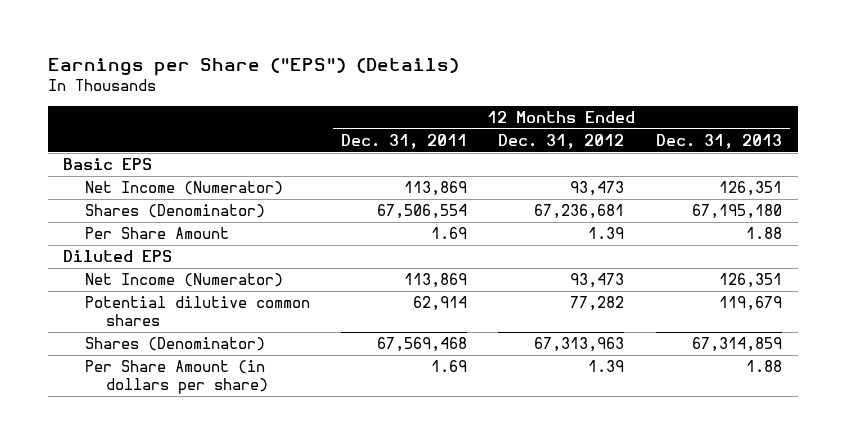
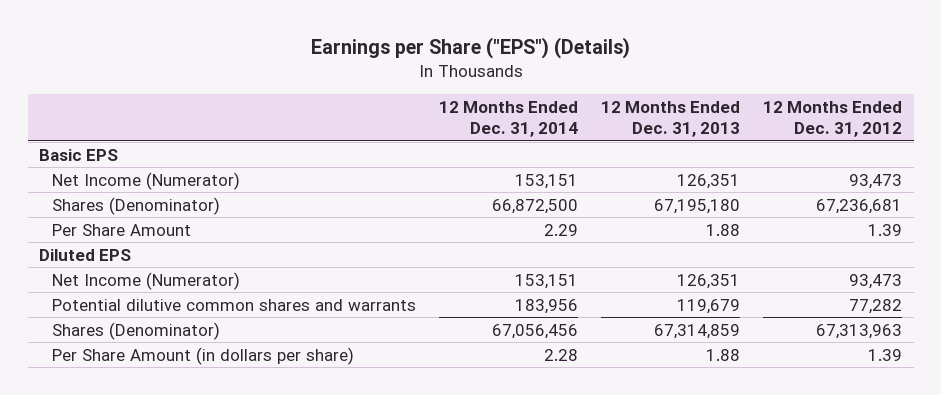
- | 12 Months Ended Dec. 31, 2011 | 12 Months Ended Dec. 31, 2012 | 12 Months Ended Dec. 31, 2013
+ | 12 Months Ended Dec. 31, 2014 | 12 Months Ended Dec. 31, 2013 | 12 Months Ended Dec. 31, 2012
- Potential dilutive common shares | 62,914 | 77,282 | 119,679
+ Potential dilutive common shares and warrants | 183,956 | 119,679 | 77,282

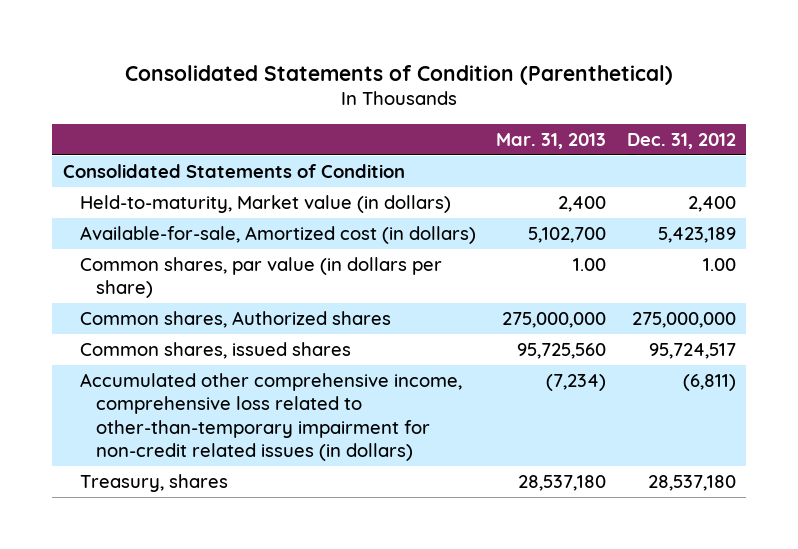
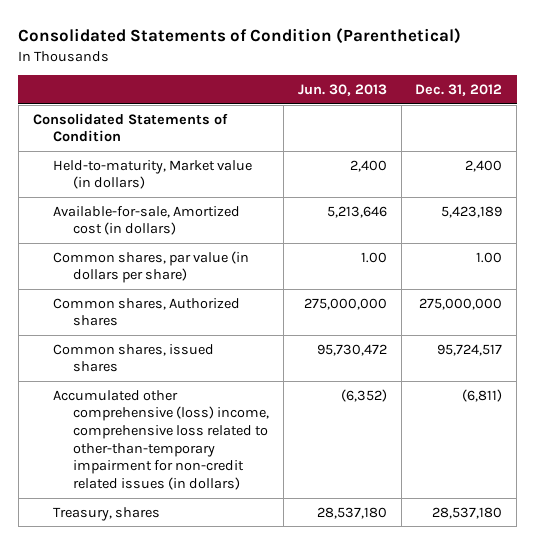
- | Mar. 31, 2013 | Dec. 31, 2012
+ | Jun. 30, 2013 | Dec. 31, 2012
- Accumulated other comprehensive income, comprehensive loss related to other-than-temporary impairment for non-credit related issues (in dollars) | (7,234) | (6,811)
+ Accumulated other comprehensive (loss) income, comprehensive loss related to other-than-temporary impairment for non-credit related issues (in dollars) | (6,352) | (6,811)

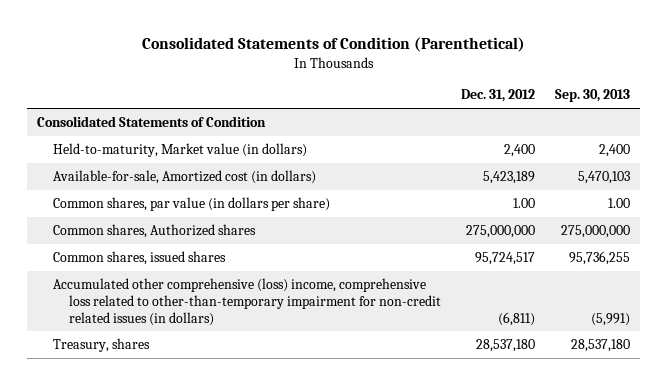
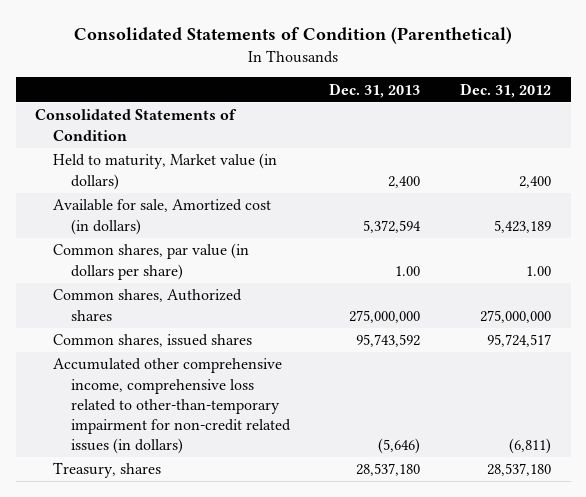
- | Dec. 31, 2012 | Sep. 30, 2013
+ | Dec. 31, 2013 | Dec. 31, 2012
- Held-to-maturity, Market value (in dollars) | 2,400 | 2,400
- Available-for-sale, Amortized cost (in dollars) | 5,423,189 | 5,470,103
+ Held to maturity, Market value (in dollars) | 2,400 | 2,400
+ Available for sale, Amortized cost (in dollars) | 5,372,594 | 5,423,189
- Accumulated other comprehensive (loss) income, comprehensive loss related to other-than-temporary impairment for non-credit related issues (in dollars) | (6,811) | (5,991)
+ Accumulated other comprehensive income, comprehensive loss related to other-than-temporary impairment for non-credit related issues (in dollars) | (5,646) | (6,811)

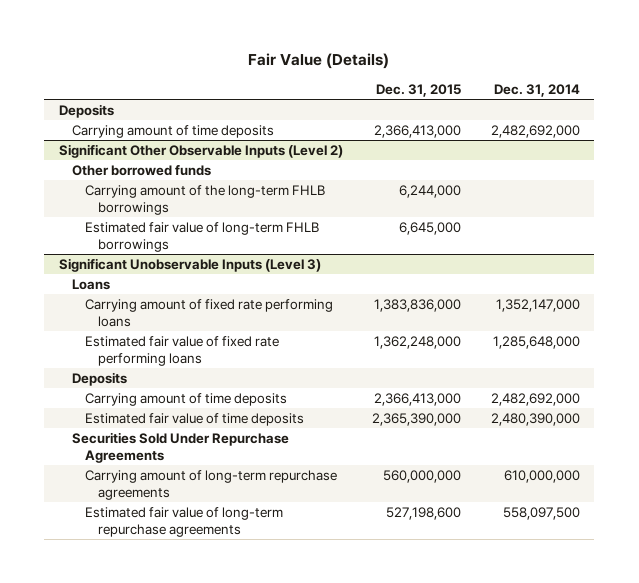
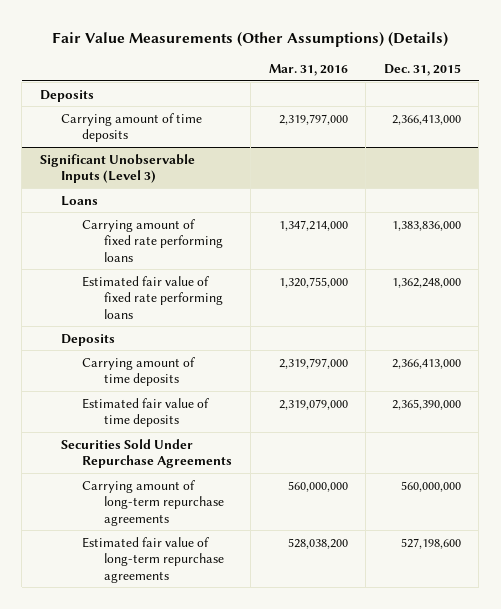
- Fair Value (Details)
+ Fair Value Measurements (Other Assumptions) (Details)
- | Dec. 31, 2015 | Dec. 31, 2014
+ | Mar. 31, 2016 | Dec. 31, 2015
- Significant Other Observable Inputs (Level 2)
- Other borrowed funds
- Carrying amount of the long-term FHLB borrowings | 6,244,000 |
- Estimated fair value of long-term FHLB borrowings | 6,645,000 |

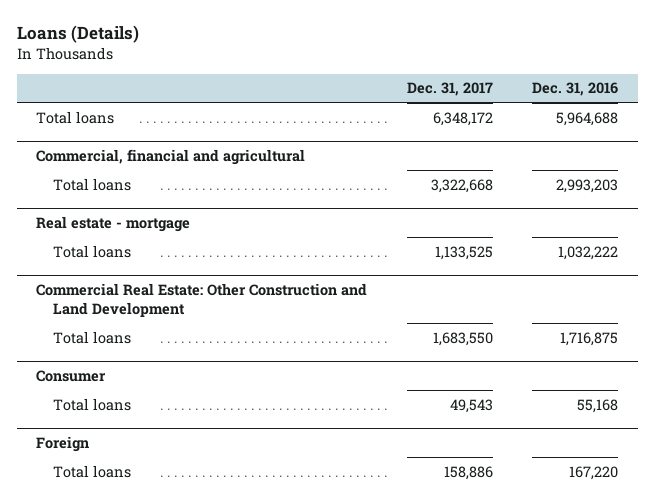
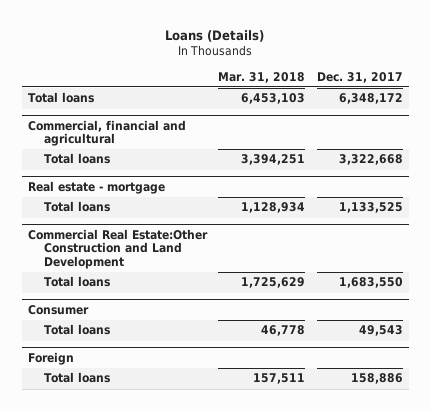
- | Dec. 31, 2017 | Dec. 31, 2016
+ | Mar. 31, 2018 | Dec. 31, 2017
- Commercial Real Estate: Other Construction and Land Development
+ Commercial Real Estate:Other Construction and Land Development

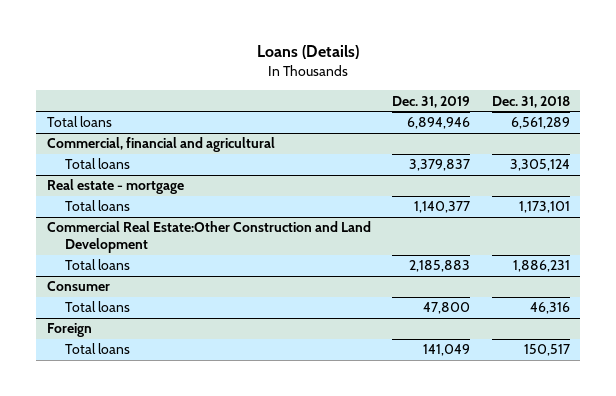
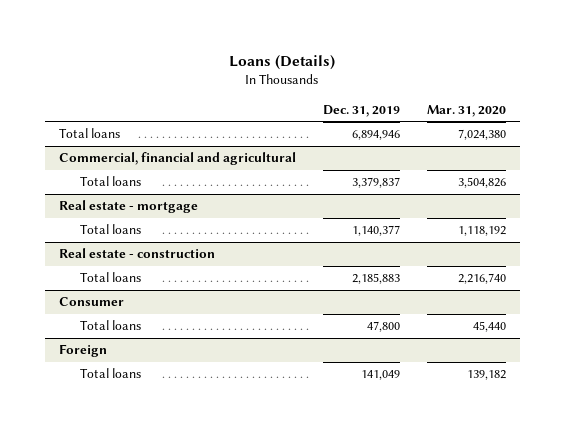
- | Dec. 31, 2019 | Dec. 31, 2018
+ | Dec. 31, 2019 | Mar. 31, 2020
- Commercial Real Estate:Other Construction and Land Development
+ Real estate - construction

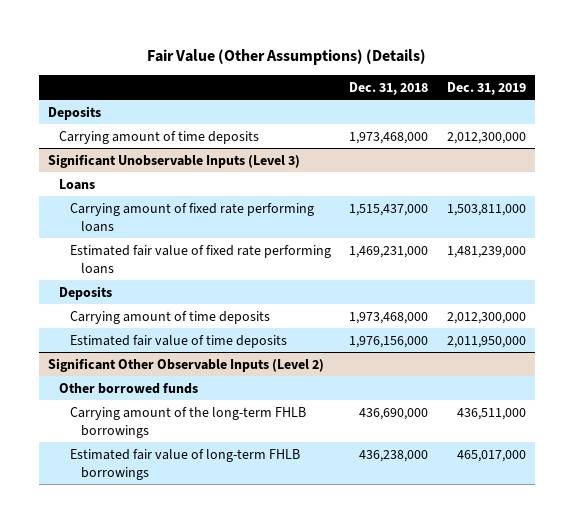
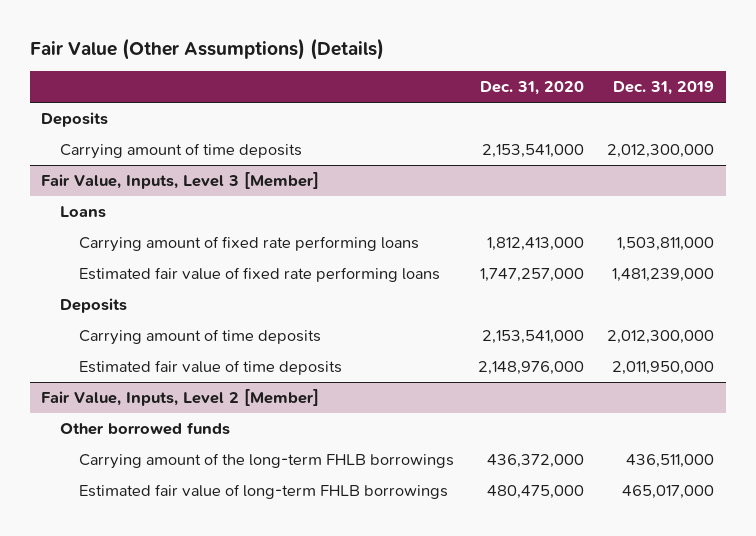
- | Dec. 31, 2018 | Dec. 31, 2019
+ | Dec. 31, 2020 | Dec. 31, 2019
- Significant Unobservable Inputs (Level 3)
+ Fair Value, Inputs, Level 3 [Member]
- Significant Other Observable Inputs (Level 2)
+ Fair Value, Inputs, Level 2 [Member]

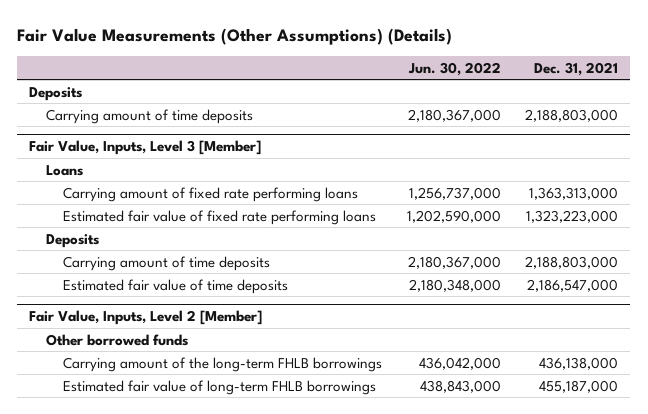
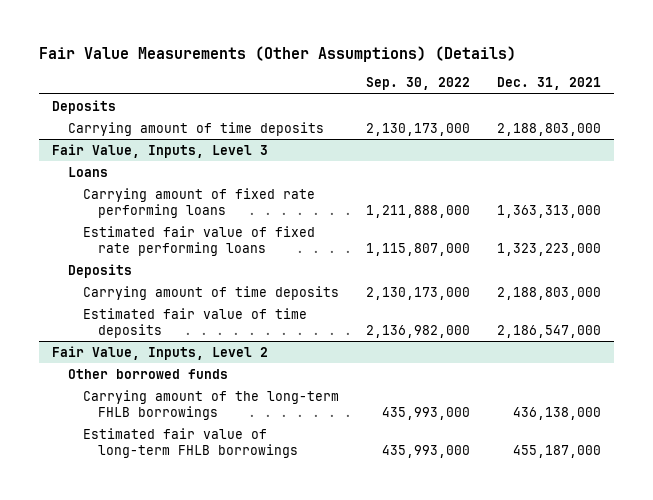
- | Jun. 30, 2022 | Dec. 31, 2021
+ | Sep. 30, 2022 | Dec. 31, 2021
- Fair Value, Inputs, Level 3 [Member]
+ Fair Value, Inputs, Level 3
- Fair Value, Inputs, Level 2 [Member]
+ Fair Value, Inputs, Level 2

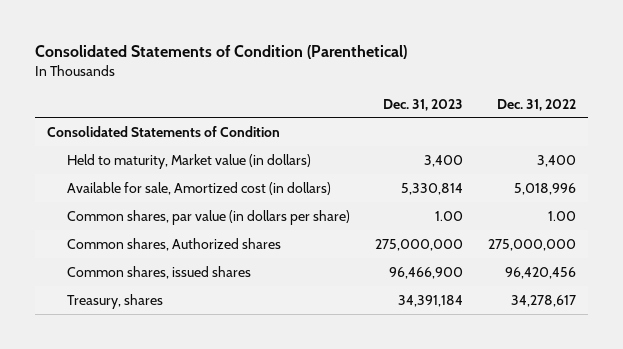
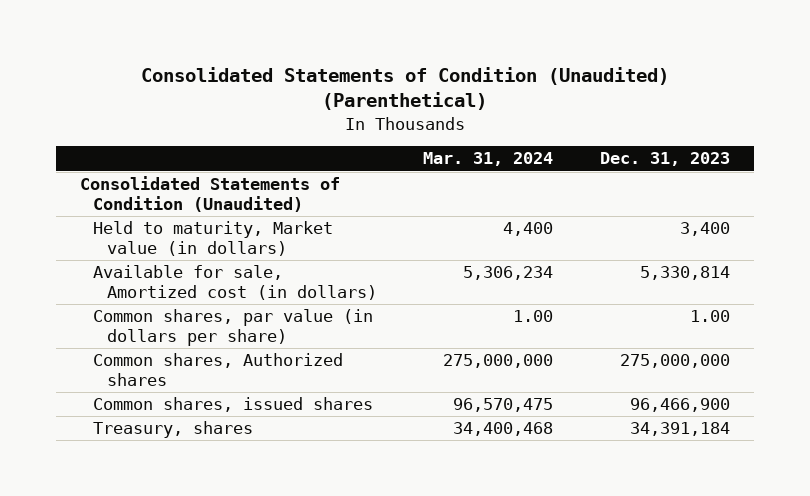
- Consolidated Statements of Condition (Parenthetical)
+ Consolidated Statements of Condition (Unaudited) (Parenthetical)
- | Dec. 31, 2023 | Dec. 31, 2022
+ | Mar. 31, 2024 | Dec. 31, 2023
- Consolidated Statements of Condition
+ Consolidated Statements of Condition (Unaudited)

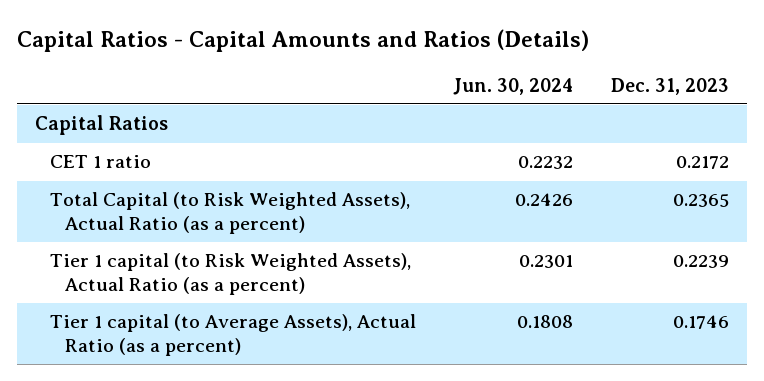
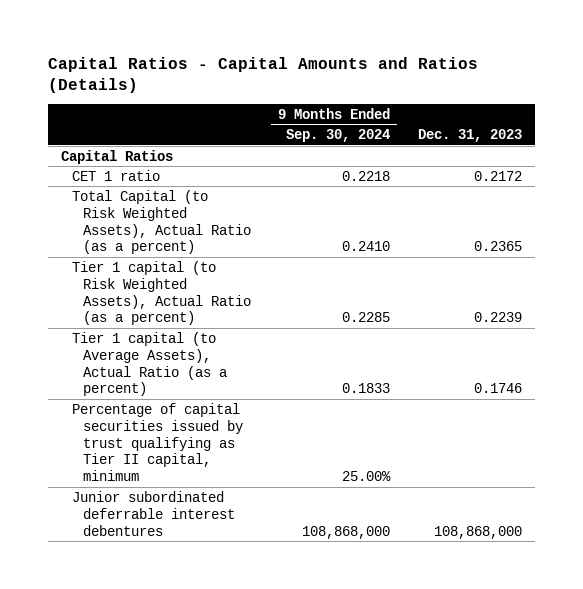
- | Jun. 30, 2024 | Dec. 31, 2023
+ | 9 Months Ended Sep. 30, 2024 | Dec. 31, 2023
+ Percentage of capital securities issued by trust qualifying as Tier II capital, minimum | 25.00% |
+ Junior subordinated deferrable interest debentures | 108,868,000 | 108,868,000

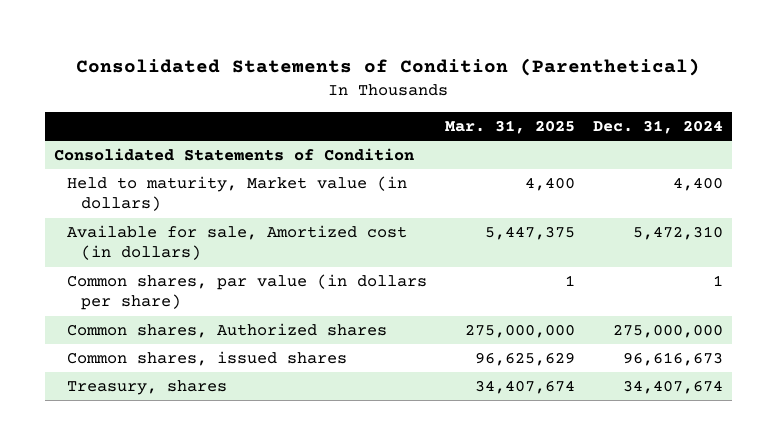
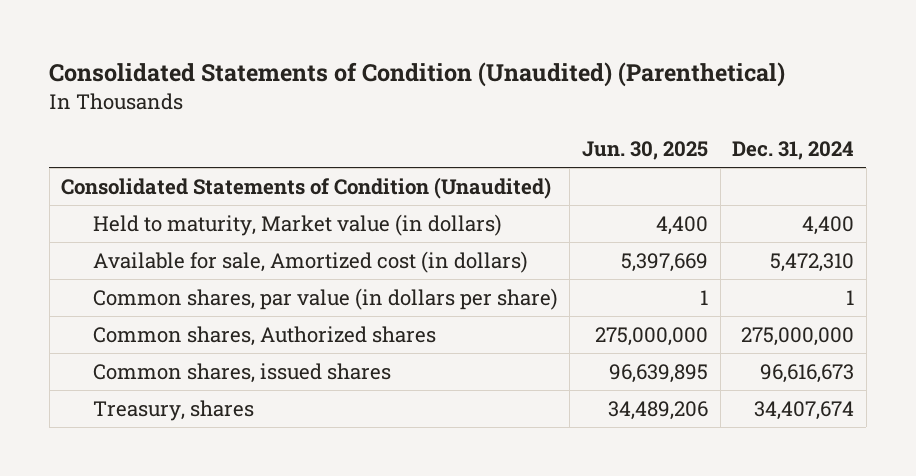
- Consolidated Statements of Condition (Parenthetical)
+ Consolidated Statements of Condition (Unaudited) (Parenthetical)
- | Mar. 31, 2025 | Dec. 31, 2024
+ | Jun. 30, 2025 | Dec. 31, 2024
- Consolidated Statements of Condition
+ Consolidated Statements of Condition (Unaudited)

